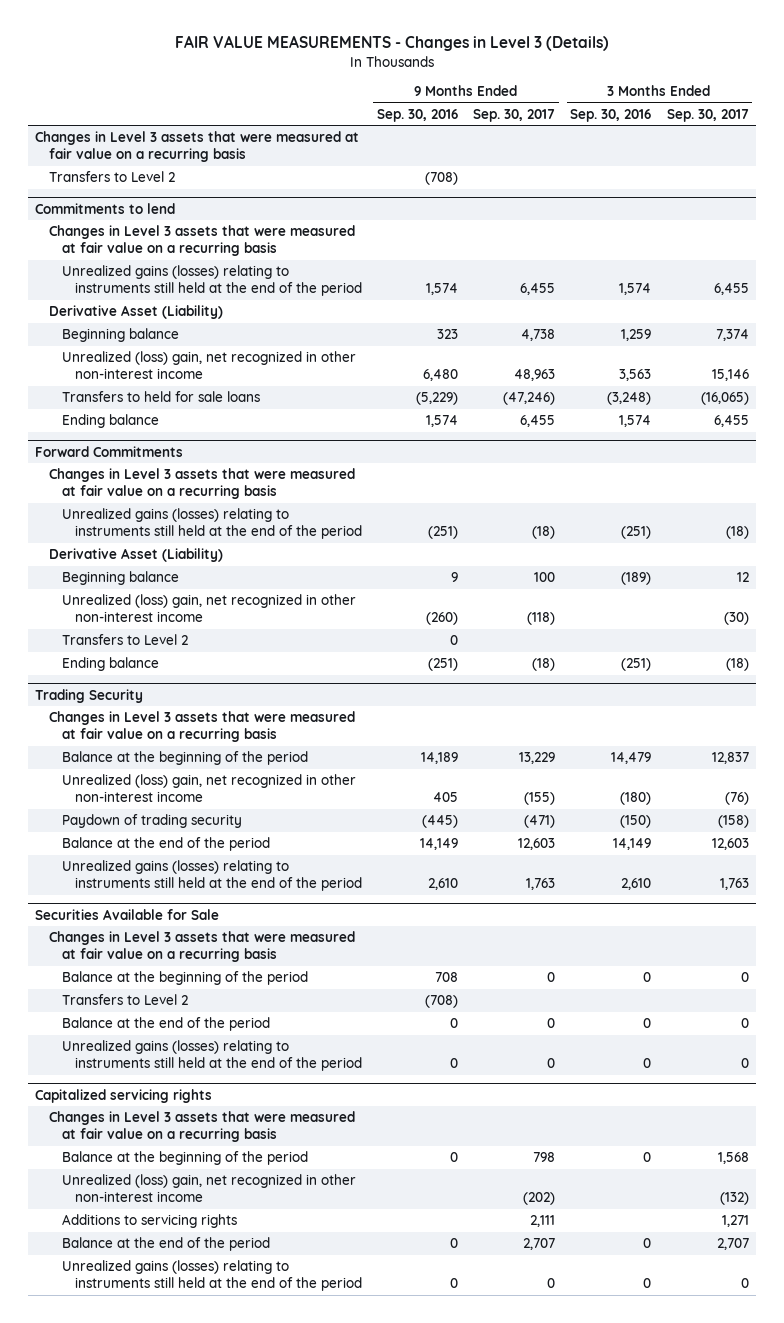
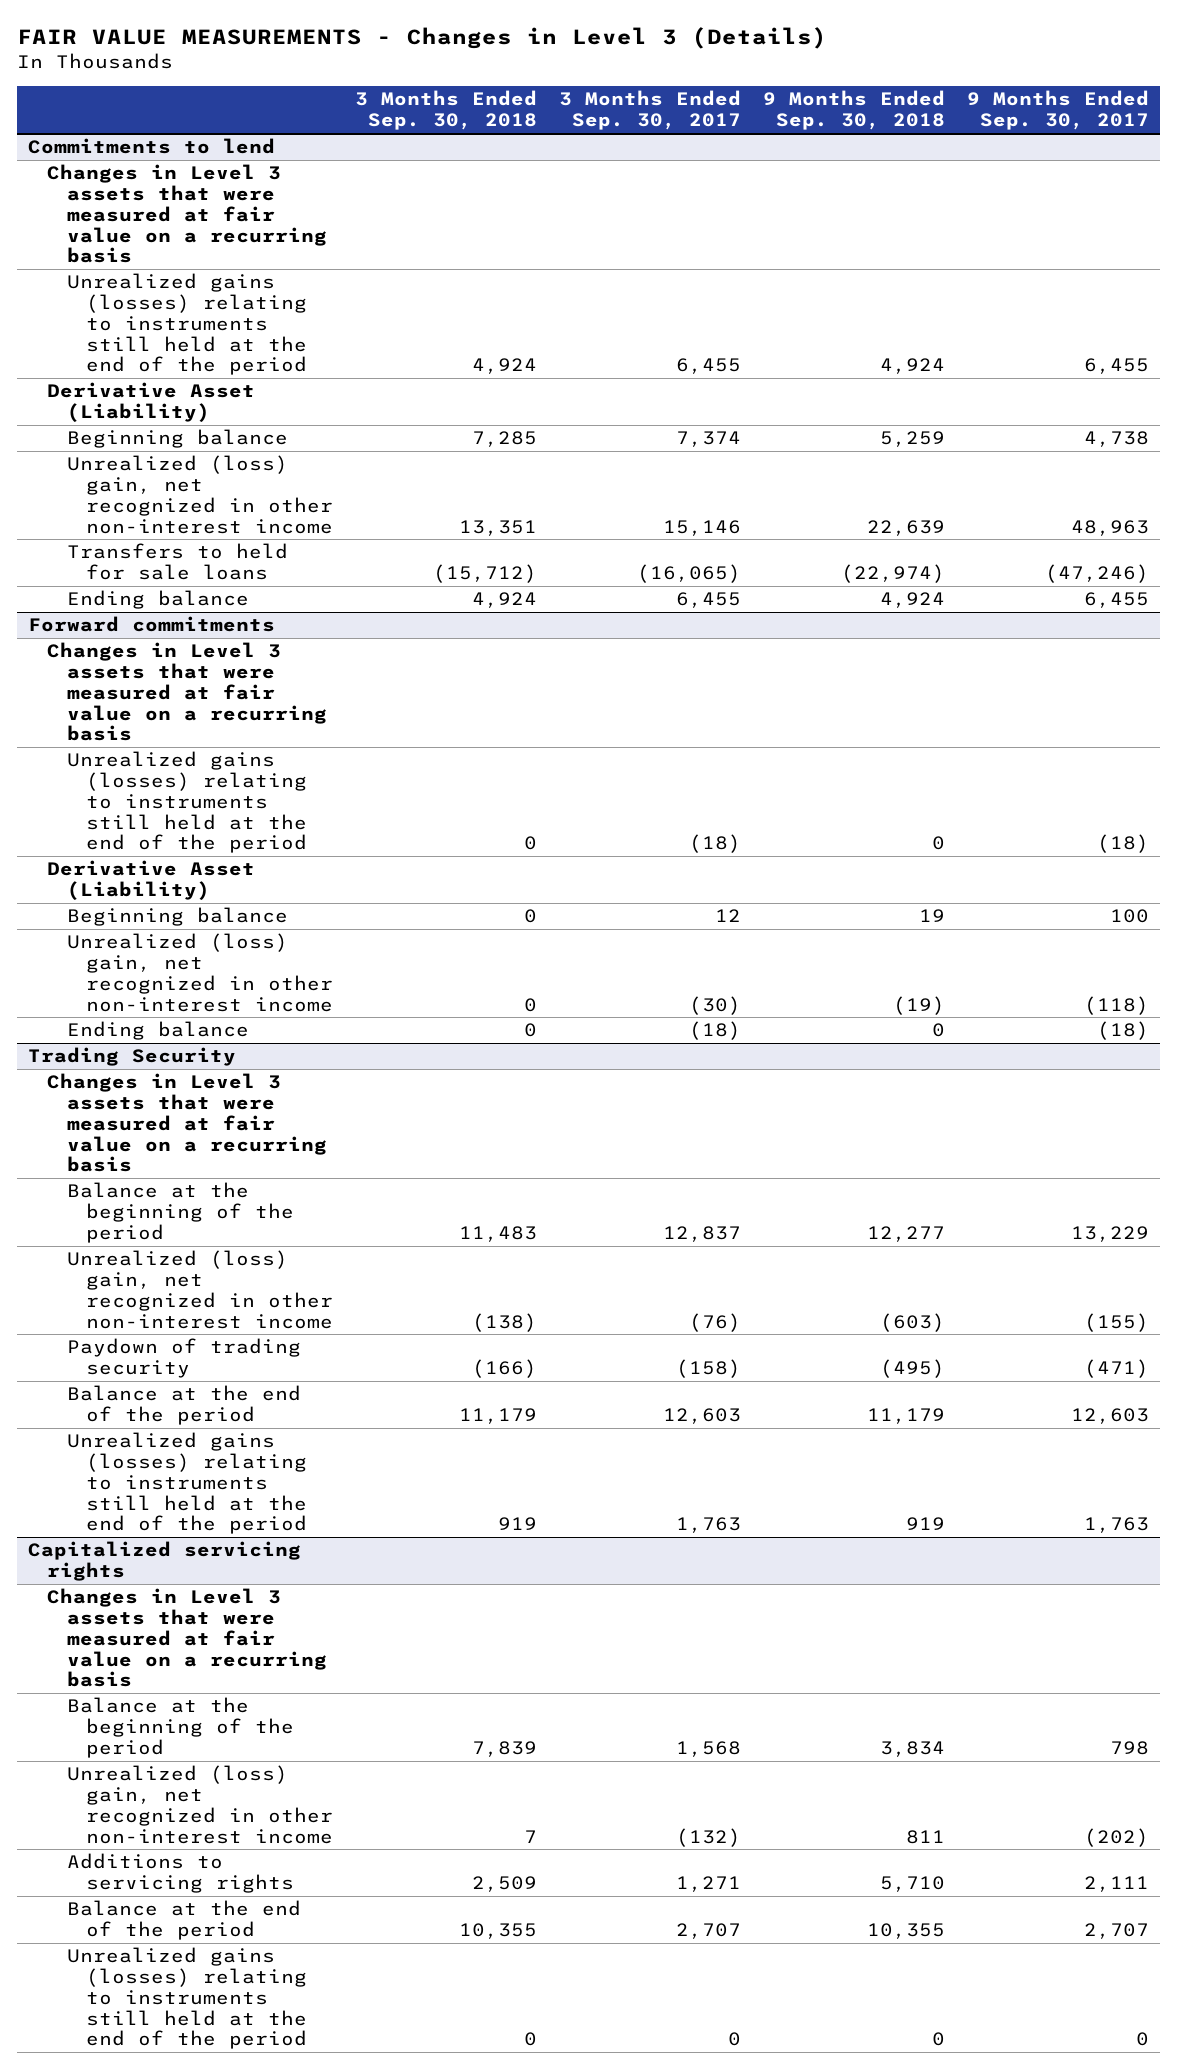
- | 9 Months Ended Sep. 30, 2016 | 9 Months Ended Sep. 30, 2017 | 3 Months Ended Sep. 30, 2016 | 3 Months Ended Sep. 30, 2017
+ | 3 Months Ended Sep. 30, 2018 | 3 Months Ended Sep. 30, 2017 | 9 Months Ended Sep. 30, 2018 | 9 Months Ended Sep. 30, 2017
- Changes in Level 3 assets that were measured at fair value on a recurring basis
- Transfers to Level 2 | (708) | | |
- Forward Commitments
+ Forward commitments
- Transfers to Level 2 | 0 | | |
- Securities Available for Sale
- Changes in Level 3 assets that were measured at fair value on a recurring basis
- Balance at the beginning of the period | 708 | 0 | 0 | 0
- Transfers to Level 2 | (708) | | |
- Balance at the end of the period | 0 | 0 | 0 | 0
- Unrealized gains (losses) relating to instruments still held at the end of the period | 0 | 0 | 0 | 0

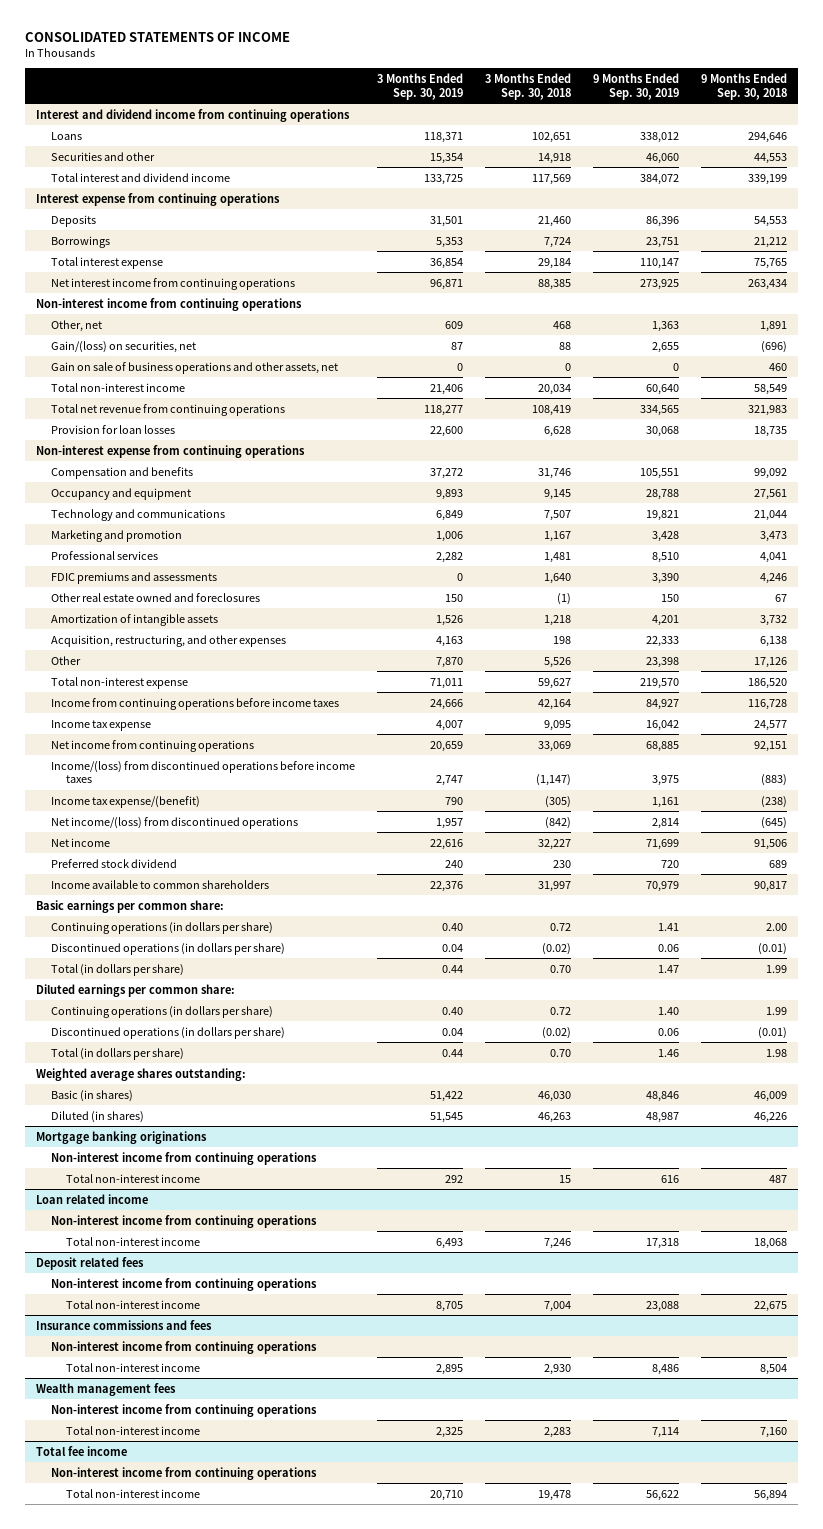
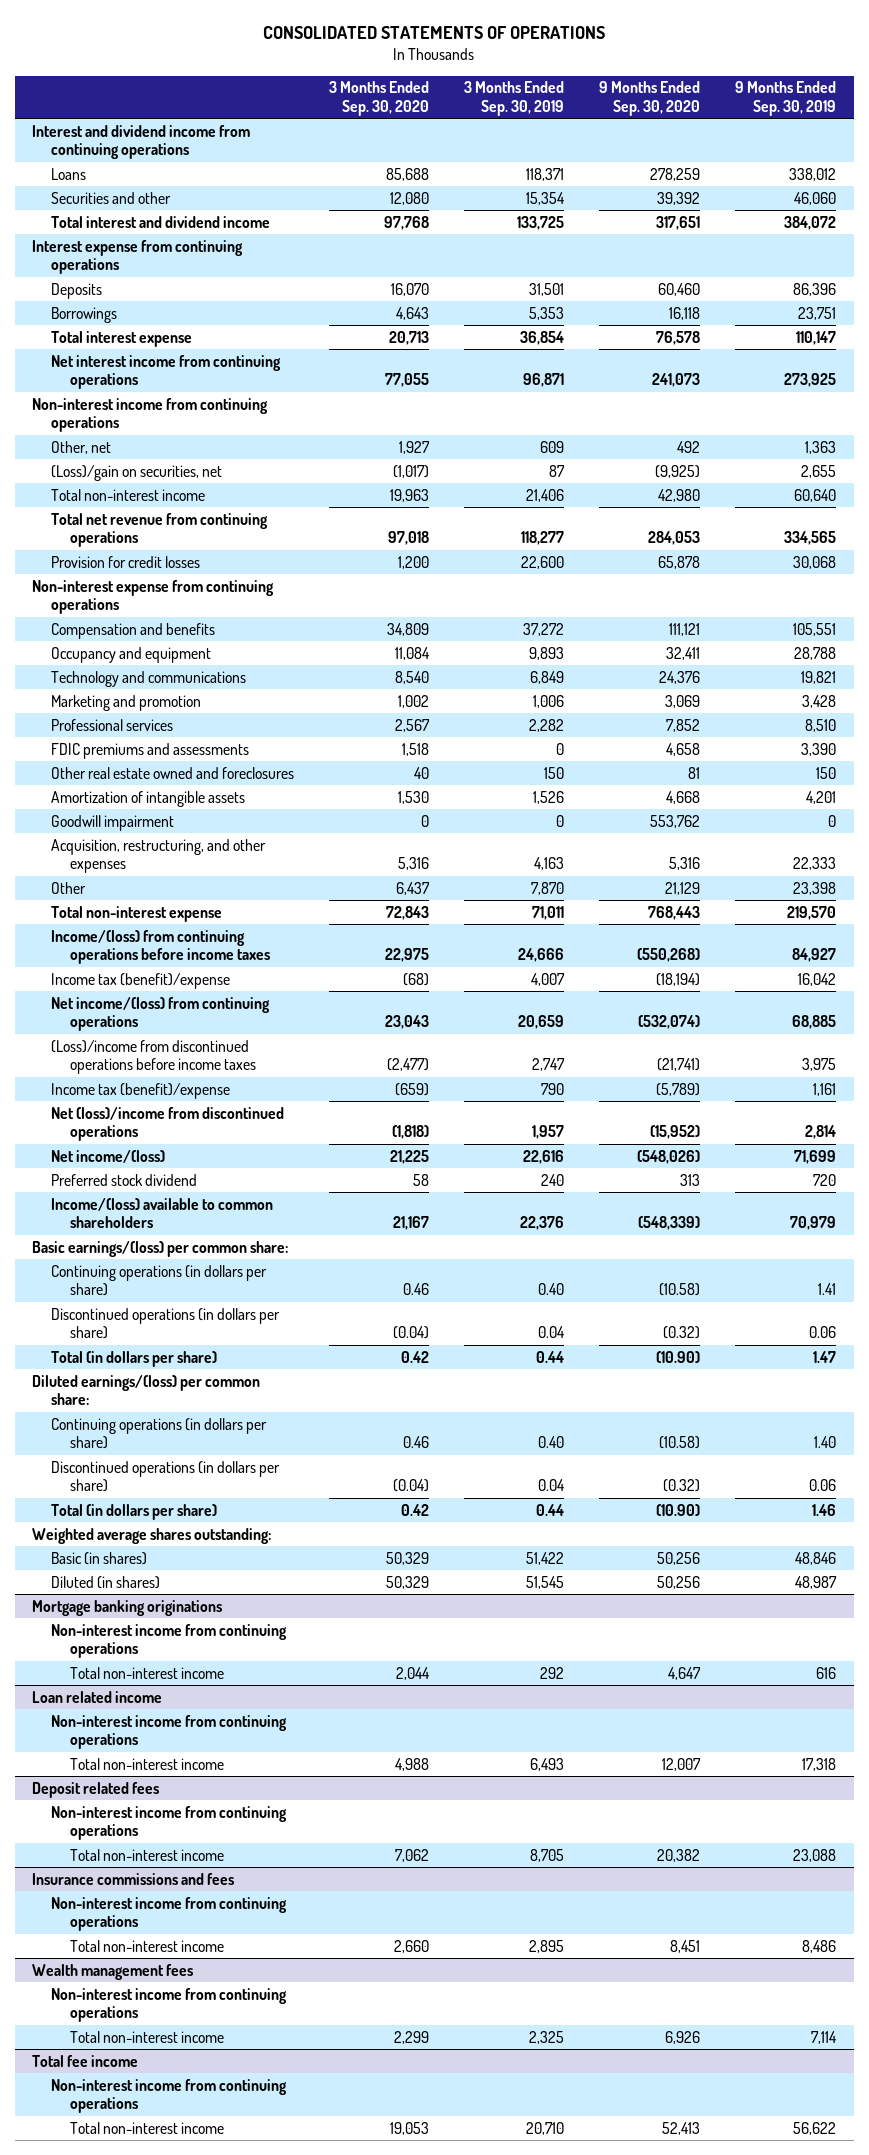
- CONSOLIDATED STATEMENTS OF INCOME
+ CONSOLIDATED STATEMENTS OF OPERATIONS
- | 3 Months Ended Sep. 30, 2019 | 3 Months Ended Sep. 30, 2018 | 9 Months Ended Sep. 30, 2019 | 9 Months Ended Sep. 30, 2018
+ | 3 Months Ended Sep. 30, 2020 | 3 Months Ended Sep. 30, 2019 | 9 Months Ended Sep. 30, 2020 | 9 Months Ended Sep. 30, 2019
- Gain/(loss) on securities, net | 87 | 88 | 2,655 | (696)
- Gain on sale of business operations and other assets, net | 0 | 0 | 0 | 460
+ (Loss)/gain on securities, net | (1,017) | 87 | (9,925) | 2,655
- Provision for loan losses | 22,600 | 6,628 | 30,068 | 18,735
+ Provision for credit losses | 1,200 | 22,600 | 65,878 | 30,068
+ Goodwill impairment | 0 | 0 | 553,762 | 0
- Income from continuing operations before income taxes | 24,666 | 42,164 | 84,927 | 116,728
- Income tax expense | 4,007 | 9,095 | 16,042 | 24,577
- Net income from continuing operations | 20,659 | 33,069 | 68,885 | 92,151
- Income/(loss) from discontinued operations before income taxes | 2,747 | (1,147) | 3,975 | (883)
- Income tax expense/(benefit) | 790 | (305) | 1,161 | (238)
- Net income/(loss) from discontinued operations | 1,957 | (842) | 2,814 | (645)
- Net income | 22,616 | 32,227 | 71,699 | 91,506
+ Income/(loss) from continuing operations before income taxes | 22,975 | 24,666 | (550,268) | 84,927
+ Income tax (benefit)/expense | (68) | 4,007 | (18,194) | 16,042
+ Net income/(loss) from continuing operations | 23,043 | 20,659 | (532,074) | 68,885
+ (Loss)/income from discontinued operations before income taxes | (2,477) | 2,747 | (21,741) | 3,975
+ Income tax (benefit)/expense | (659) | 790 | (5,789) | 1,161
+ Net (loss)/income from discontinued operations | (1,818) | 1,957 | (15,952) | 2,814
+ Net income/(loss) | 21,225 | 22,616 | (548,026) | 71,699
- Income available to common shareholders | 22,376 | 31,997 | 70,979 | 90,817
- Basic earnings per common share:
+ Income/(loss) available to common shareholders | 21,167 | 22,376 | (548,339) | 70,979
+ Basic earnings/(loss) per common share:
- Diluted earnings per common share:
+ Diluted earnings/(loss) per common share:

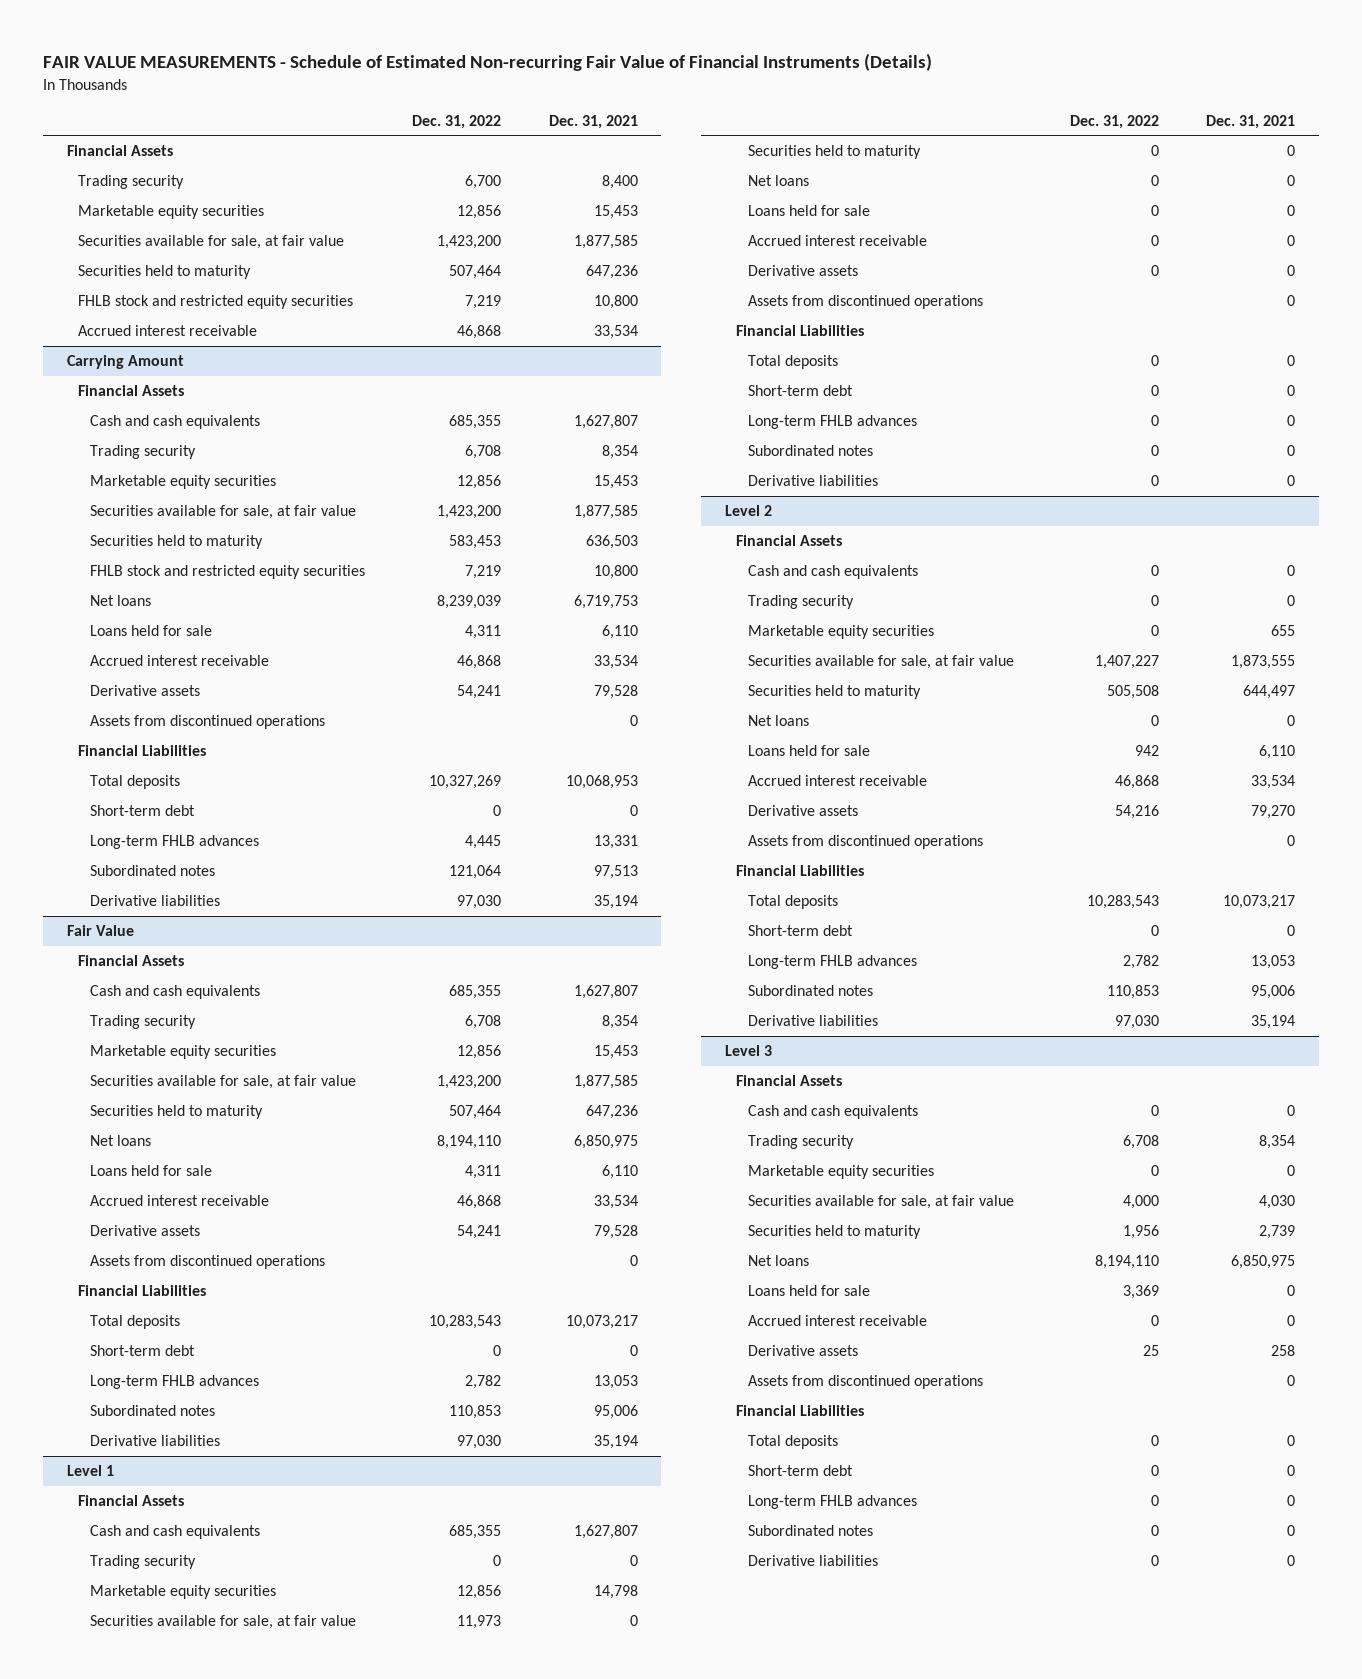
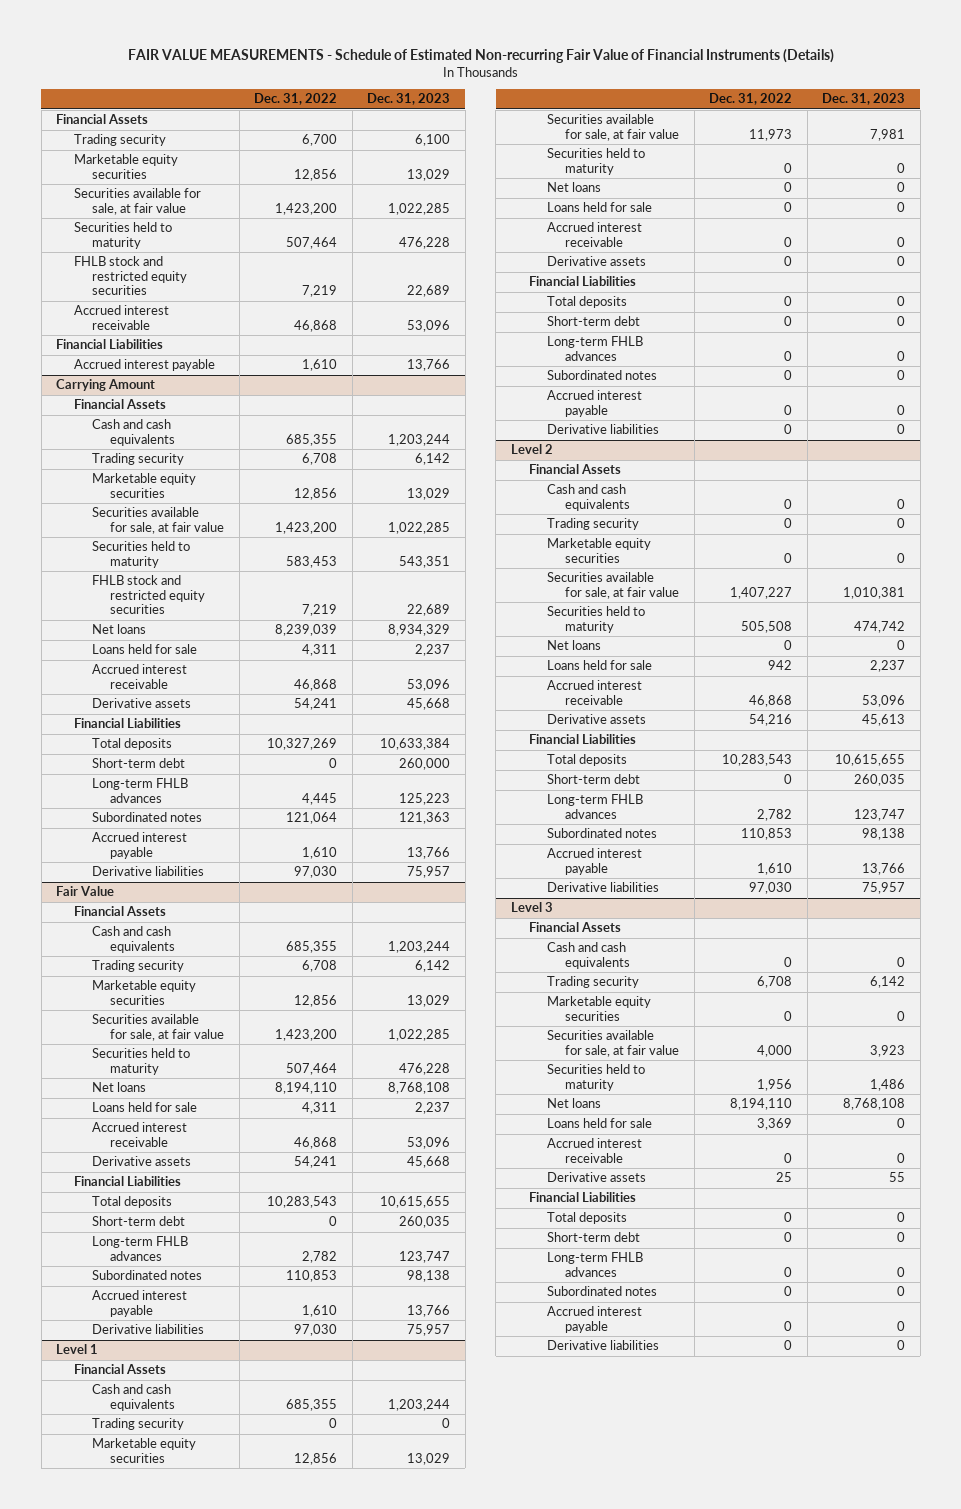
- | Dec. 31, 2022 | Dec. 31, 2021
+ | Dec. 31, 2022 | Dec. 31, 2023
+ Financial Liabilities
+ Accrued interest payable | 1,610 | 13,766
@ Carrying Amount
- Assets from discontinued operations | | 0
+ Accrued interest payable | 1,610 | 13,766
@ Fair Value
- Assets from discontinued operations | | 0
+ Accrued interest payable | 1,610 | 13,766
@ Level 1
- Assets from discontinued operations | | 0
+ Accrued interest payable | 0 | 0
@ Level 2
- Assets from discontinued operations | | 0
+ Accrued interest payable | 1,610 | 13,766
@ Level 3
- Assets from discontinued operations | | 0
+ Accrued interest payable | 0 | 0

